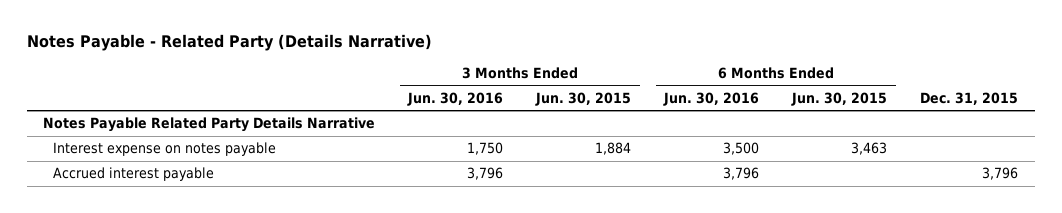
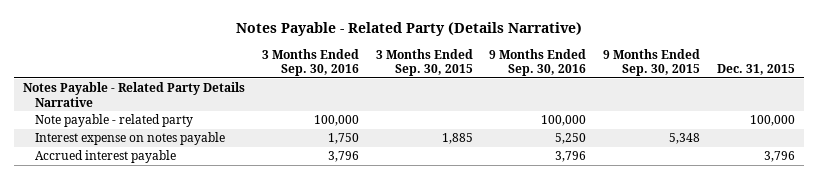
- | 3 Months Ended Jun. 30, 2016 | 3 Months Ended Jun. 30, 2015 | 6 Months Ended Jun. 30, 2016 | 6 Months Ended Jun. 30, 2015 | Dec. 31, 2015
+ | 3 Months Ended Sep. 30, 2016 | 3 Months Ended Sep. 30, 2015 | 9 Months Ended Sep. 30, 2016 | 9 Months Ended Sep. 30, 2015 | Dec. 31, 2015
- Notes Payable Related Party Details Narrative
+ Notes Payable - Related Party Details Narrative
+ Note payable - related party | 100,000 | | 100,000 | | 100,000

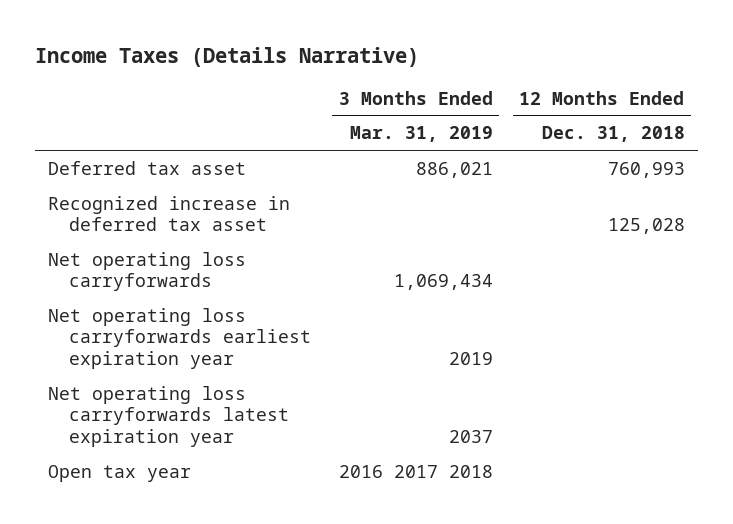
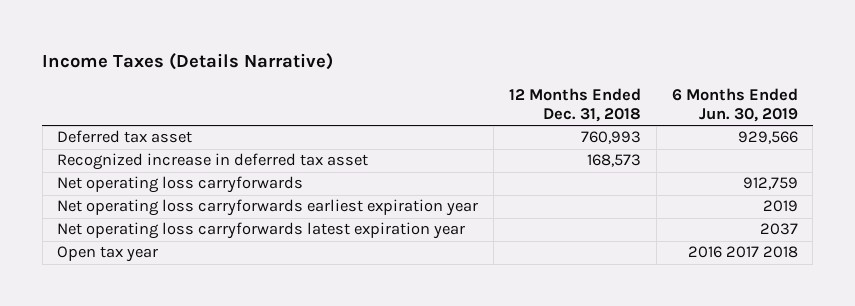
- | 3 Months Ended Mar. 31, 2019 | 12 Months Ended Dec. 31, 2018
+ | 12 Months Ended Dec. 31, 2018 | 6 Months Ended Jun. 30, 2019
- Recognized increase in deferred tax asset | | 125,028
+ Recognized increase in deferred tax asset | 168,573 |

